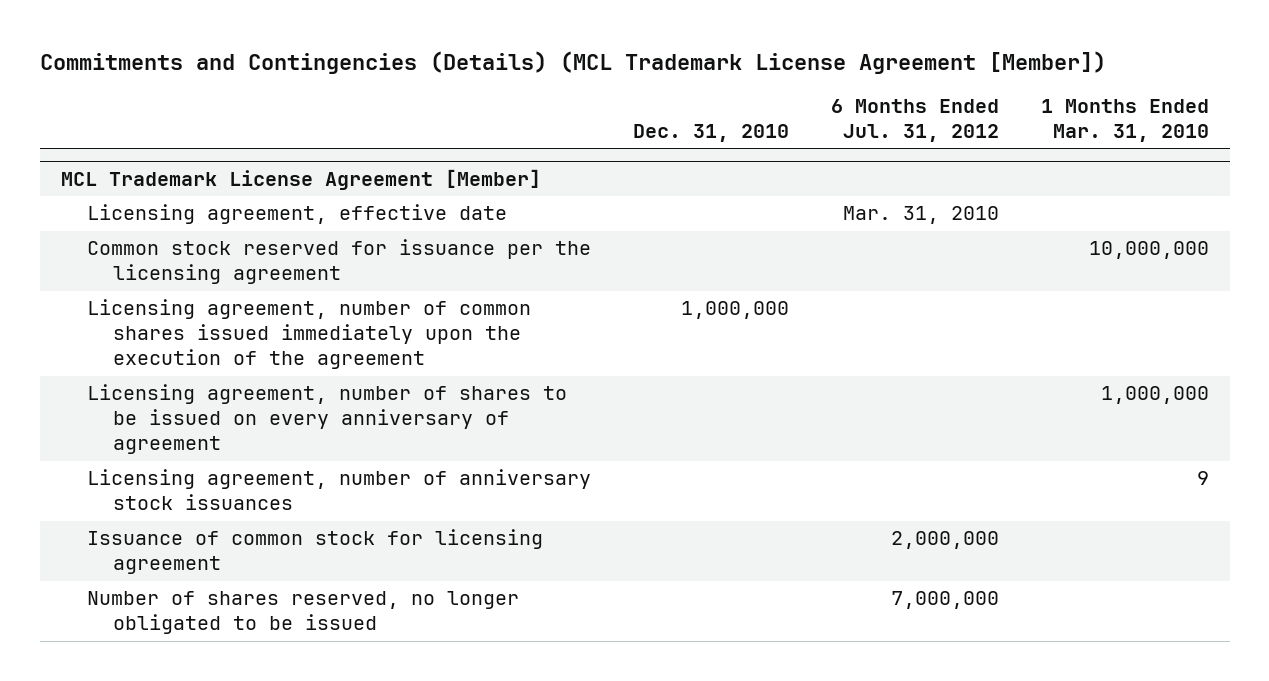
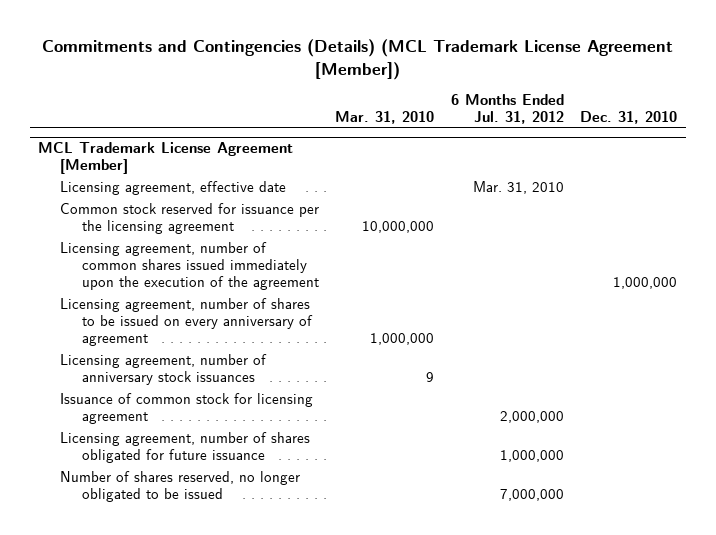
- | Dec. 31, 2010 | 6 Months Ended Jul. 31, 2012 | 1 Months Ended Mar. 31, 2010
+ | Mar. 31, 2010 | 6 Months Ended Jul. 31, 2012 | Dec. 31, 2010
@ MCL Trademark License Agreement [Member]
+ Licensing agreement, number of shares obligated for future issuance | | 1,000,000 |

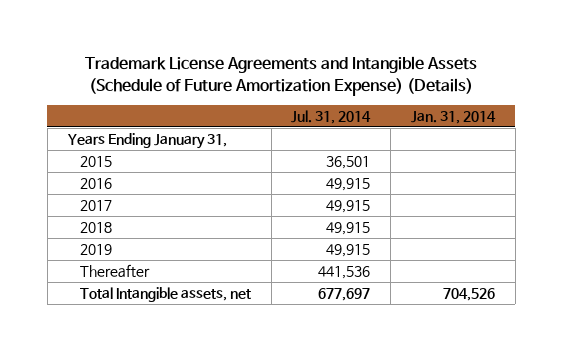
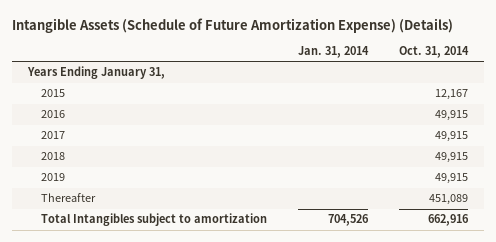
- Trademark License Agreements and Intangible Assets (Schedule of Future Amortization Expense) (Details)
+ Intangible Assets (Schedule of Future Amortization Expense) (Details)
- | Jul. 31, 2014 | Jan. 31, 2014
+ | Jan. 31, 2014 | Oct. 31, 2014
- Total Intangible assets, net | 677,697 | 704,526
+ Total Intangibles subject to amortization | 704,526 | 662,916

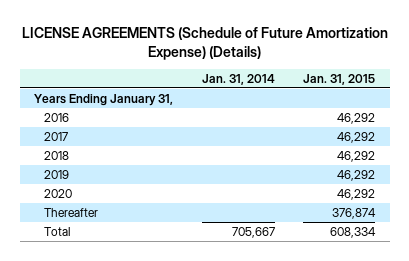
- Intangible Assets (Schedule of Future Amortization Expense) (Details)
+ LICENSE AGREEMENTS (Schedule of Future Amortization Expense) (Details)
- | Jan. 31, 2014 | Oct. 31, 2014
+ | Jan. 31, 2014 | Jan. 31, 2015
- 2015 | | 12,167
+ 2020 | | 46,292
- Total Intangibles subject to amortization | 704,526 | 662,916
+ Total | 705,667 | 608,334

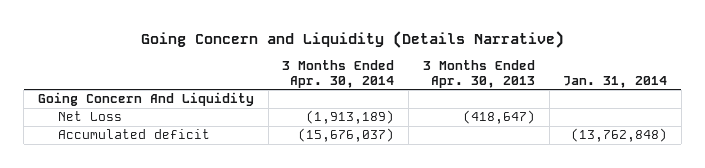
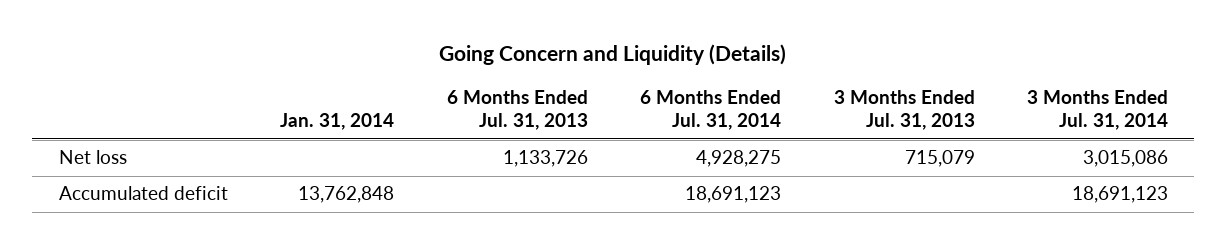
- Going Concern and Liquidity (Details Narrative)
+ Going Concern and Liquidity (Details)
- | 3 Months Ended Apr. 30, 2014 | 3 Months Ended Apr. 30, 2013 | Jan. 31, 2014
+ | Jan. 31, 2014 | 6 Months Ended Jul. 31, 2013 | 6 Months Ended Jul. 31, 2014 | 3 Months Ended Jul. 31, 2013 | 3 Months Ended Jul. 31, 2014
- Going Concern And Liquidity
- Net Loss | (1,913,189) | (418,647) |
- Accumulated deficit | (15,676,037) | | (13,762,848)
+ Net loss | | 1,133,726 | 4,928,275 | 715,079 | 3,015,086
+ Accumulated deficit | 13,762,848 | | 18,691,123 | | 18,691,123

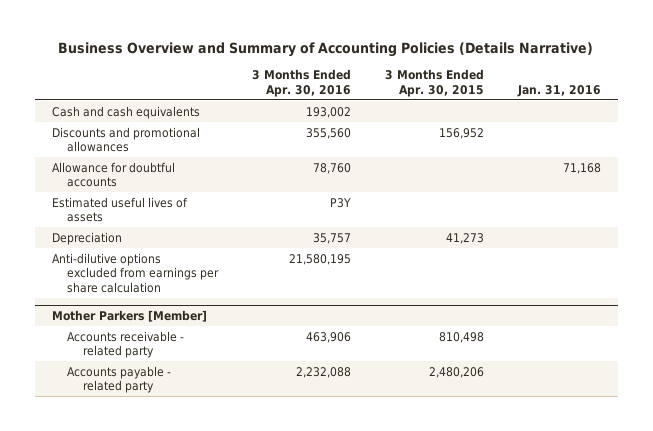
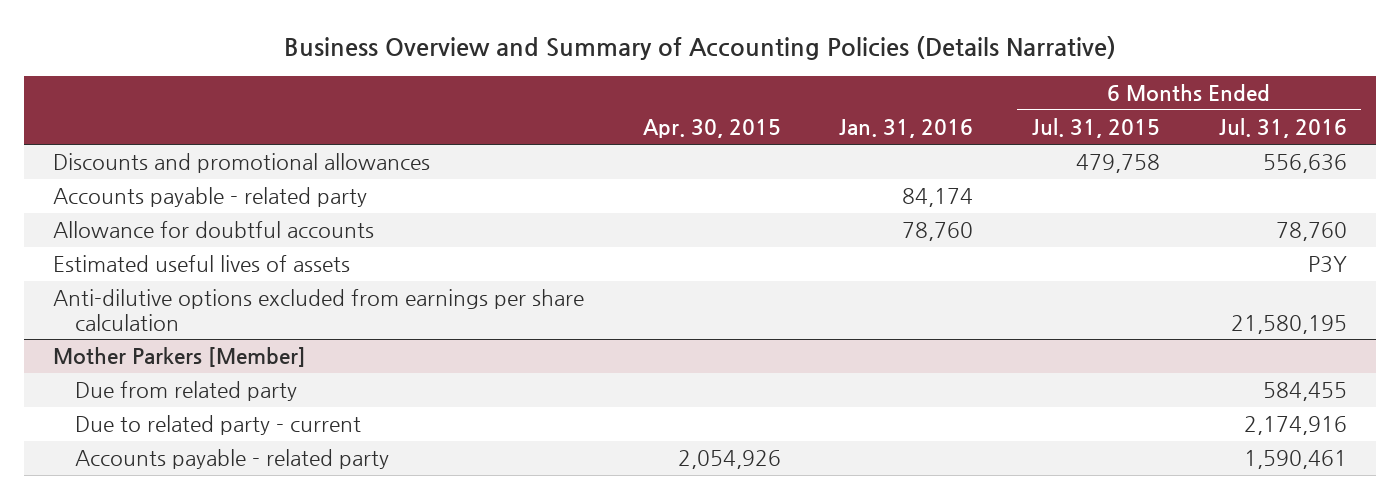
- | 3 Months Ended Apr. 30, 2016 | 3 Months Ended Apr. 30, 2015 | Jan. 31, 2016
+ | Apr. 30, 2015 | Jan. 31, 2016 | 6 Months Ended Jul. 31, 2015 | 6 Months Ended Jul. 31, 2016
- Cash and cash equivalents | 193,002 | |
- Allowance for doubtful accounts | 78,760 | | 71,168
+ Accounts payable - related party | | 84,174 | |
+ Allowance for doubtful accounts | | 78,760 | | 78,760
- Depreciation | 35,757 | 41,273 |
@ Mother Parkers [Member]
- Accounts receivable - related party | 463,906 | 810,498 |
+ Due from related party | | | | 584,455
+ Due to related party - current | | | | 2,174,916

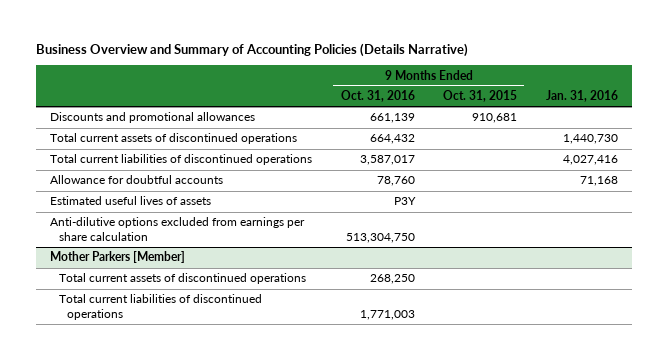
- | Apr. 30, 2015 | Jan. 31, 2016 | 6 Months Ended Jul. 31, 2015 | 6 Months Ended Jul. 31, 2016
+ | 9 Months Ended Oct. 31, 2016 | 9 Months Ended Oct. 31, 2015 | Jan. 31, 2016
- Accounts payable - related party | | 84,174 | |
- Allowance for doubtful accounts | | 78,760 | | 78,760
+ Total current assets of discontinued operations | 664,432 | | 1,440,730
+ Total current liabilities of discontinued operations | 3,587,017 | | 4,027,416
+ Allowance for doubtful accounts | 78,760 | | 71,168
@ Mother Parkers [Member]
- Due from related party | | | | 584,455
- Due to related party - current | | | | 2,174,916
- Accounts payable - related party | 2,054,926 | | | 1,590,461
+ Total current assets of discontinued operations | 268,250 | |
+ Total current liabilities of discontinued operations | 1,771,003 | |

